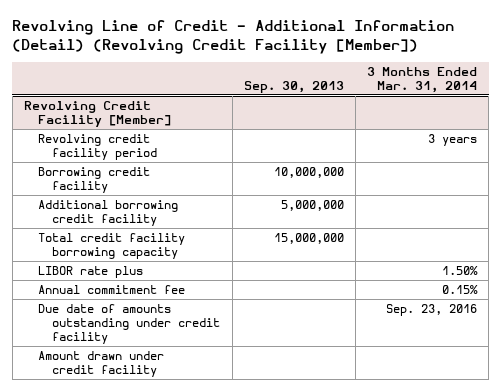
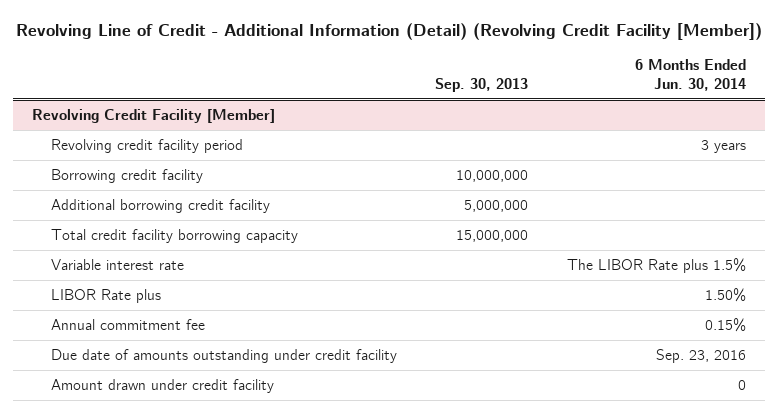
- | Sep. 30, 2013 | 3 Months Ended Mar. 31, 2014
+ | Sep. 30, 2013 | 6 Months Ended Jun. 30, 2014
@ Revolving Credit Facility [Member]
- LIBOR rate plus | | 1.50%
+ Variable interest rate | | The LIBOR Rate plus 1.5%
+ LIBOR Rate plus | | 1.50%

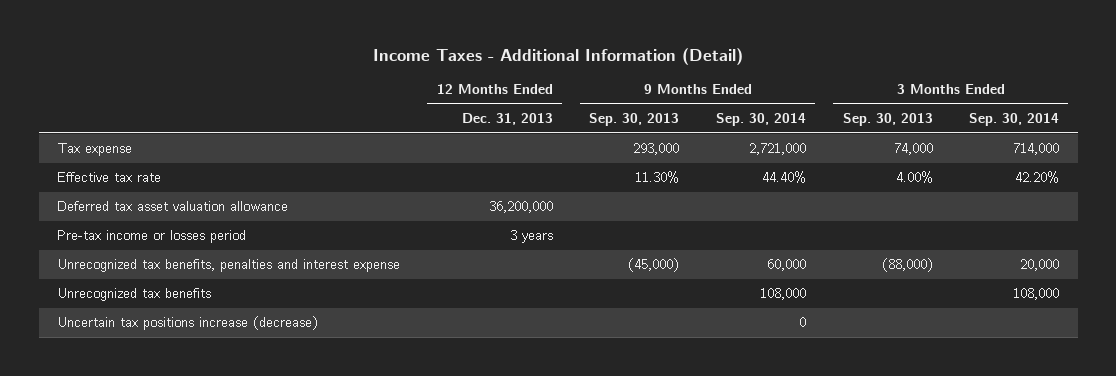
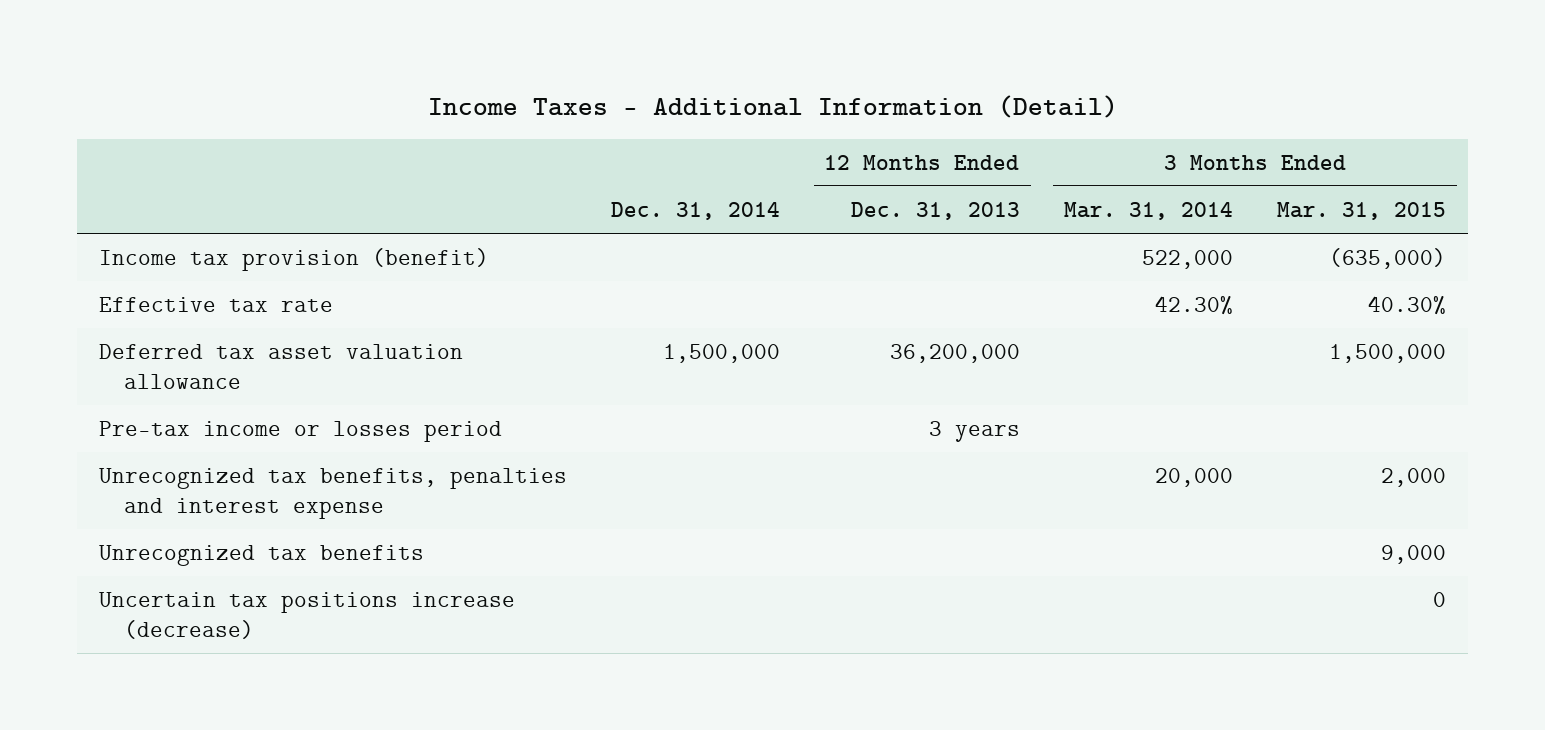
- | 12 Months Ended Dec. 31, 2013 | 9 Months Ended Sep. 30, 2013 | 9 Months Ended Sep. 30, 2014 | 3 Months Ended Sep. 30, 2013 | 3 Months Ended Sep. 30, 2014
+ | Dec. 31, 2014 | 12 Months Ended Dec. 31, 2013 | 3 Months Ended Mar. 31, 2014 | 3 Months Ended Mar. 31, 2015
- Tax expense | | 293,000 | 2,721,000 | 74,000 | 714,000
+ Income tax provision (benefit) | | | 522,000 | (635,000)

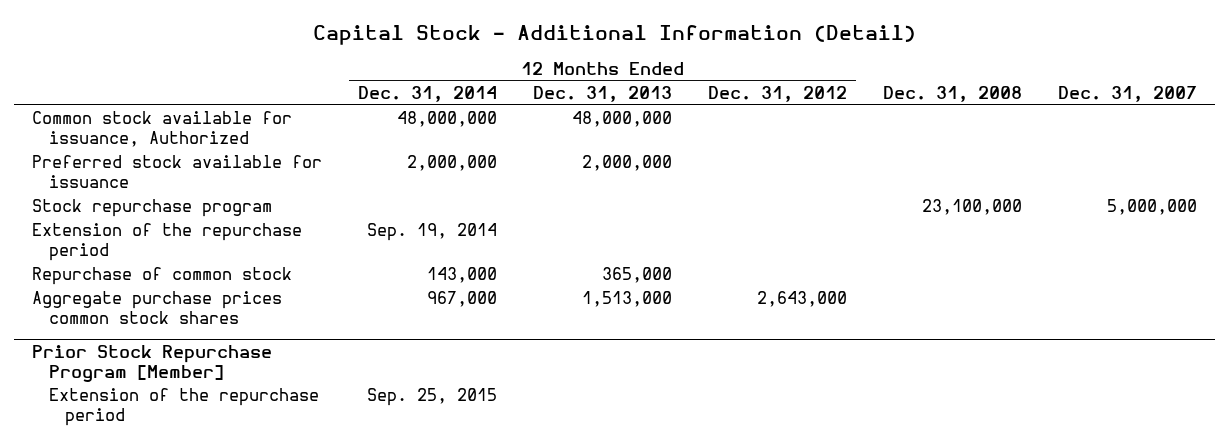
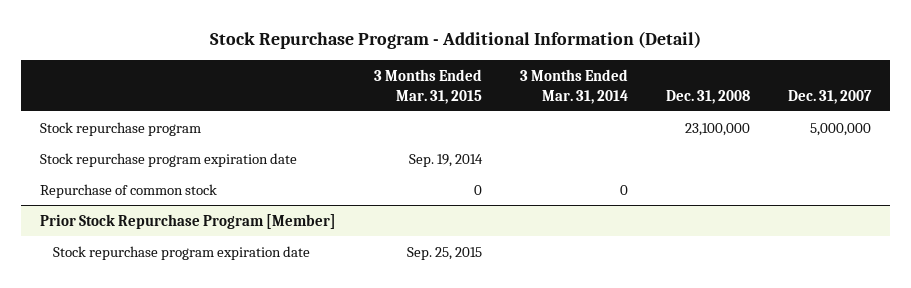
- Capital Stock - Additional Information (Detail)
+ Stock Repurchase Program - Additional Information (Detail)
- | 12 Months Ended Dec. 31, 2014 | 12 Months Ended Dec. 31, 2013 | 12 Months Ended Dec. 31, 2012 | Dec. 31, 2008 | Dec. 31, 2007
+ | 3 Months Ended Mar. 31, 2015 | 3 Months Ended Mar. 31, 2014 | Dec. 31, 2008 | Dec. 31, 2007
- Common stock available for issuance, Authorized | 48,000,000 | 48,000,000 | | |
- Preferred stock available for issuance | 2,000,000 | 2,000,000 | | |
- Extension of the repurchase period | Sep. 19, 2014 | | | |
+ Stock repurchase program expiration date | Sep. 19, 2014 | | |
- Aggregate purchase prices common stock shares | 967,000 | 1,513,000 | 2,643,000 | |
@ Prior Stock Repurchase Program [Member]
- Extension of the repurchase period | Sep. 25, 2015 | | | |
+ Stock repurchase program expiration date | Sep. 25, 2015 | | |

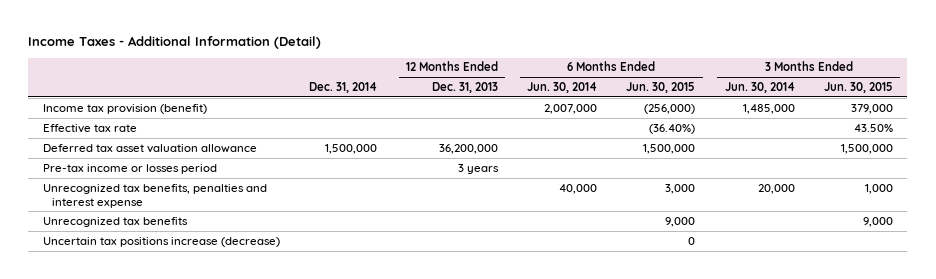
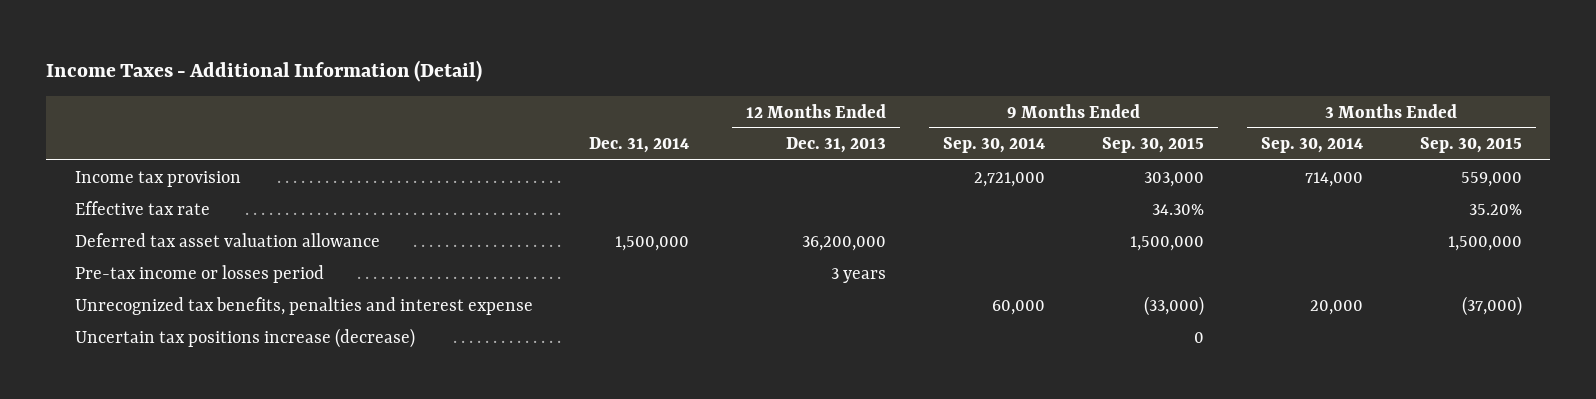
- | Dec. 31, 2014 | 12 Months Ended Dec. 31, 2013 | 6 Months Ended Jun. 30, 2014 | 6 Months Ended Jun. 30, 2015 | 3 Months Ended Jun. 30, 2014 | 3 Months Ended Jun. 30, 2015
+ | Dec. 31, 2014 | 12 Months Ended Dec. 31, 2013 | 9 Months Ended Sep. 30, 2014 | 9 Months Ended Sep. 30, 2015 | 3 Months Ended Sep. 30, 2014 | 3 Months Ended Sep. 30, 2015
- Income tax provision (benefit) | | | 2,007,000 | (256,000) | 1,485,000 | 379,000
+ Income tax provision | | | 2,721,000 | 303,000 | 714,000 | 559,000
- Unrecognized tax benefits | | | | 9,000 | | 9,000

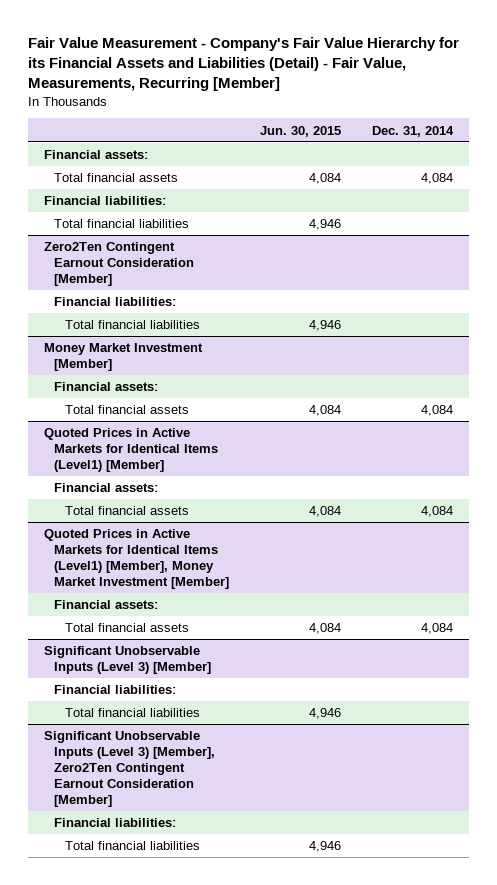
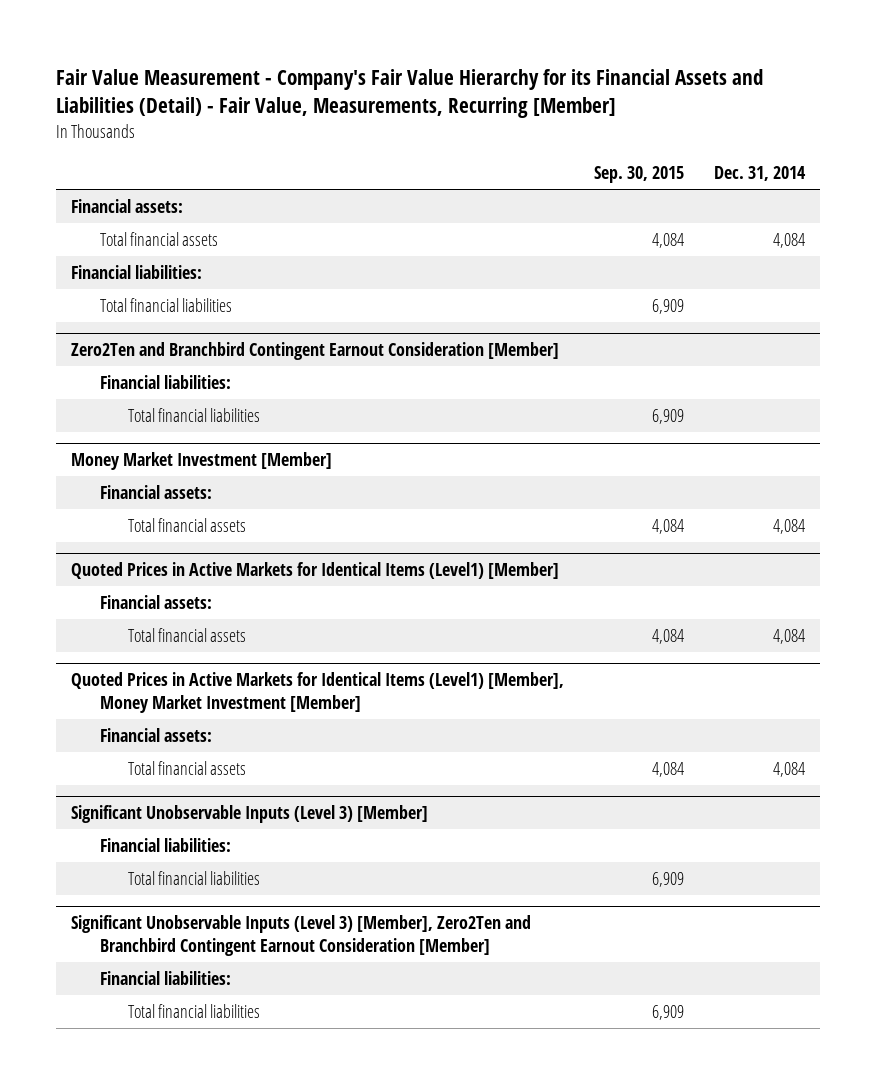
- | Jun. 30, 2015 | Dec. 31, 2014
+ | Sep. 30, 2015 | Dec. 31, 2014
- Zero2Ten Contingent Earnout Consideration [Member]
+ Zero2Ten and Branchbird Contingent Earnout Consideration [Member]
- Significant Unobservable Inputs (Level 3) [Member], Zero2Ten Contingent Earnout Consideration [Member]
+ Significant Unobservable Inputs (Level 3) [Member], Zero2Ten and Branchbird Contingent Earnout Consideration [Member]

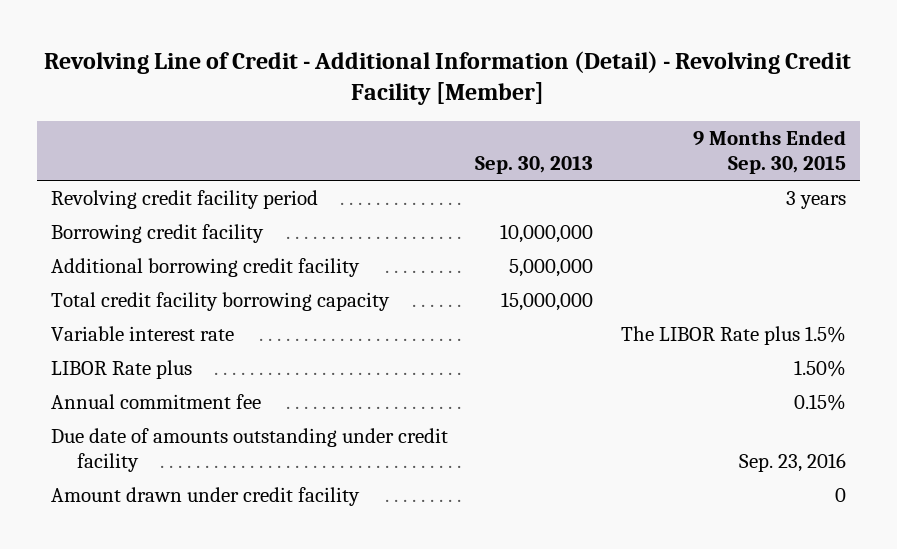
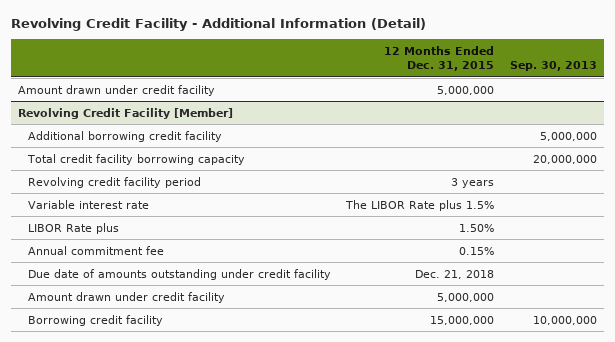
- Revolving Line of Credit - Additional Information (Detail) - Revolving Credit Facility [Member]
+ Revolving Credit Facility - Additional Information (Detail)
- | Sep. 30, 2013 | 9 Months Ended Sep. 30, 2015
+ | 12 Months Ended Dec. 31, 2015 | Sep. 30, 2013
- Revolving credit facility period | | 3 years
- Borrowing credit facility | 10,000,000 |
- Additional borrowing credit facility | 5,000,000 |
- Total credit facility borrowing capacity | 15,000,000 |
- Variable interest rate | | The LIBOR Rate plus 1.5%
- LIBOR Rate plus | | 1.50%
- Annual commitment fee | | 0.15%
- Due date of amounts outstanding under credit facility | | Sep. 23, 2016
+ Revolving Credit Facility [Member]
+ Additional borrowing credit facility | | 5,000,000
+ Total credit facility borrowing capacity | | 20,000,000
+ Revolving credit facility period | 3 years |
+ Variable interest rate | The LIBOR Rate plus 1.5% |
+ LIBOR Rate plus | 1.50% |
+ Annual commitment fee | 0.15% |
+ Due date of amounts outstanding under credit facility | Dec. 21, 2018 |
+ Amount drawn under credit facility | 5,000,000 |
+ Borrowing credit facility | 15,000,000 | 10,000,000

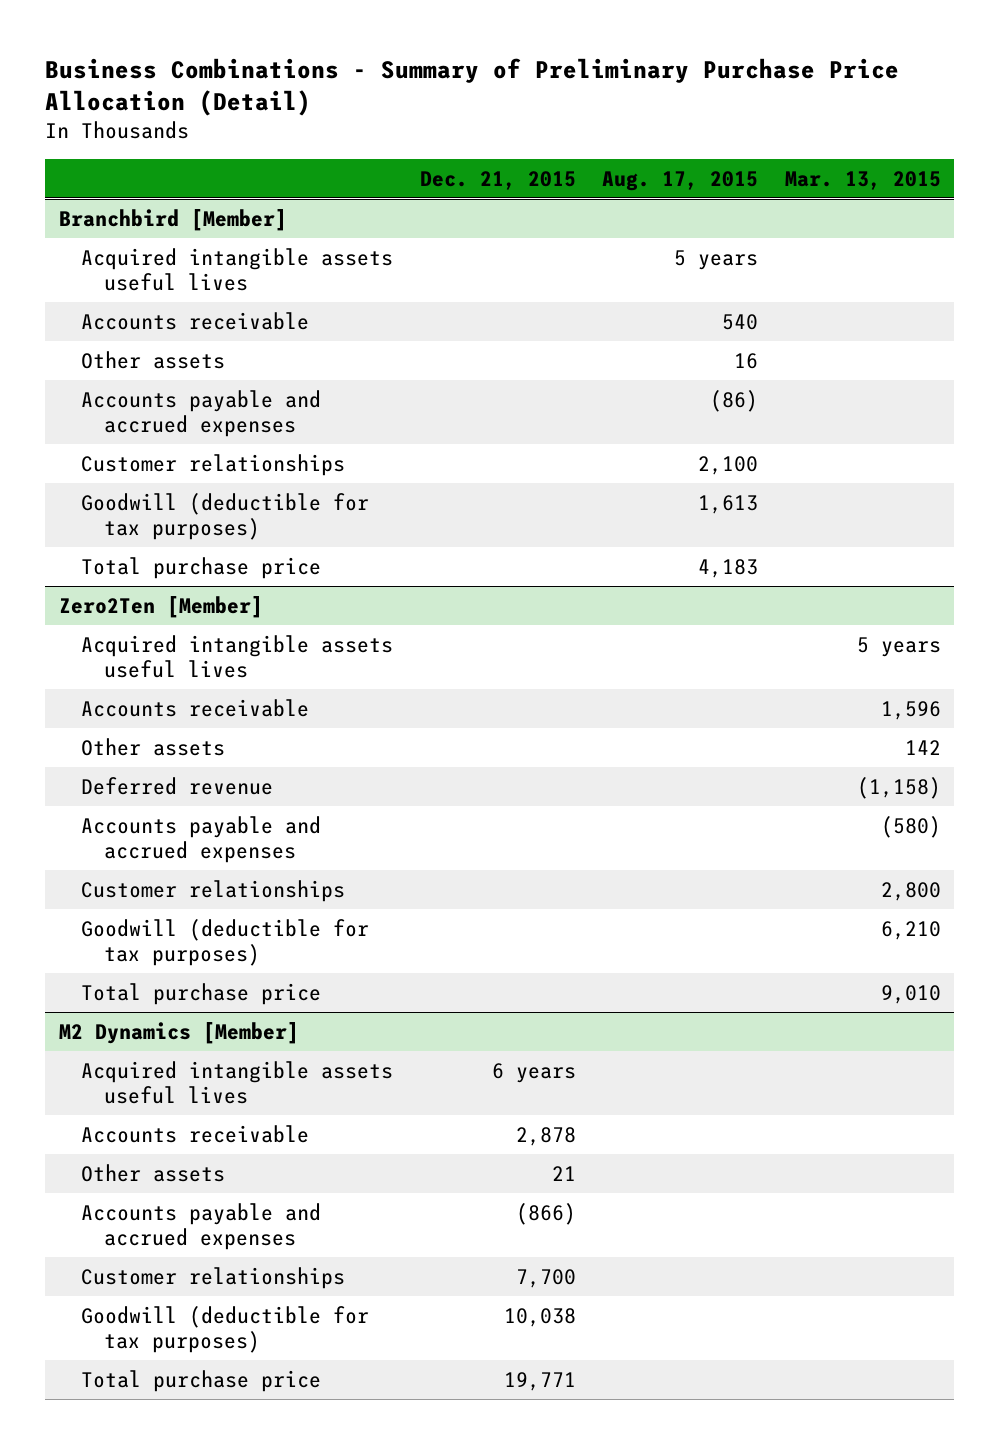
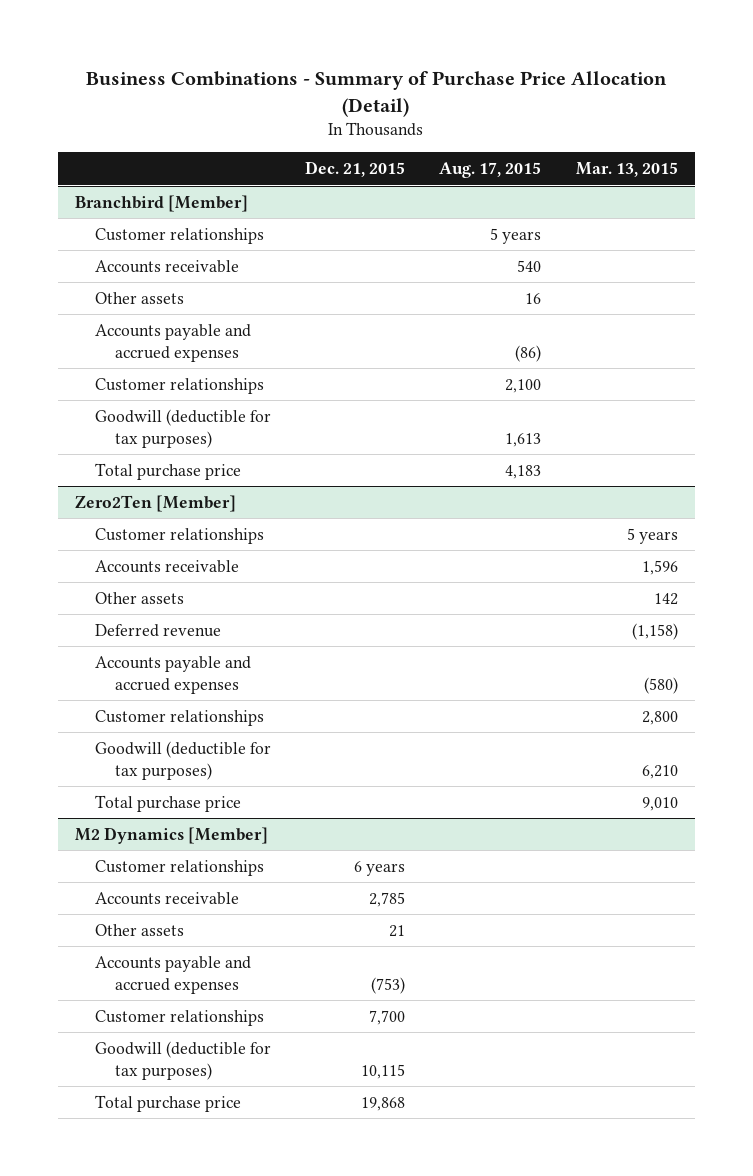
- Business Combinations - Summary of Preliminary Purchase Price Allocation (Detail)
+ Business Combinations - Summary of Purchase Price Allocation (Detail)
@ Branchbird [Member]
- Acquired intangible assets useful lives | | 5 years |
+ Customer relationships | | 5 years |
@ Zero2Ten [Member]
- Acquired intangible assets useful lives | | | 5 years
+ Customer relationships | | | 5 years
@ M2 Dynamics [Member]
- Acquired intangible assets useful lives | 6 years | |
- Accounts receivable | 2,878 | |
+ Customer relationships | 6 years | |
+ Accounts receivable | 2,785 | |
- Accounts payable and accrued expenses | (866) | |
+ Accounts payable and accrued expenses | (753) | |
- Goodwill (deductible for tax purposes) | 10,038 | |
- Total purchase price | 19,771 | |
+ Goodwill (deductible for tax purposes) | 10,115 | |
+ Total purchase price | 19,868 | |

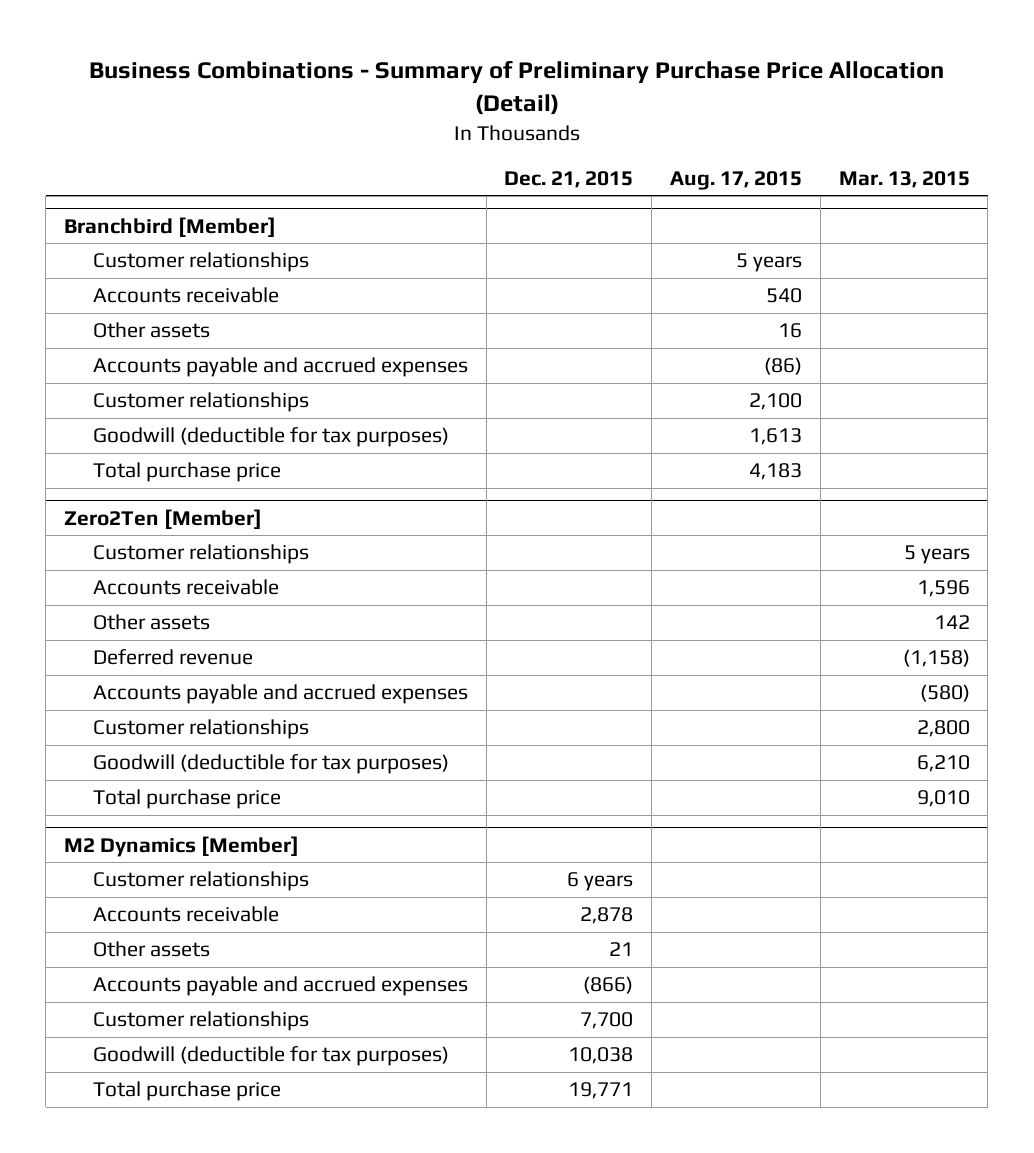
- Business Combinations - Summary of Purchase Price Allocation (Detail)
+ Business Combinations - Summary of Preliminary Purchase Price Allocation (Detail)
@ M2 Dynamics [Member]
- Accounts receivable | 2,785 | |
+ Accounts receivable | 2,878 | |
- Accounts payable and accrued expenses | (753) | |
+ Accounts payable and accrued expenses | (866) | |
- Goodwill (deductible for tax purposes) | 10,115 | |
- Total purchase price | 19,868 | |
+ Goodwill (deductible for tax purposes) | 10,038 | |
+ Total purchase price | 19,771 | |

